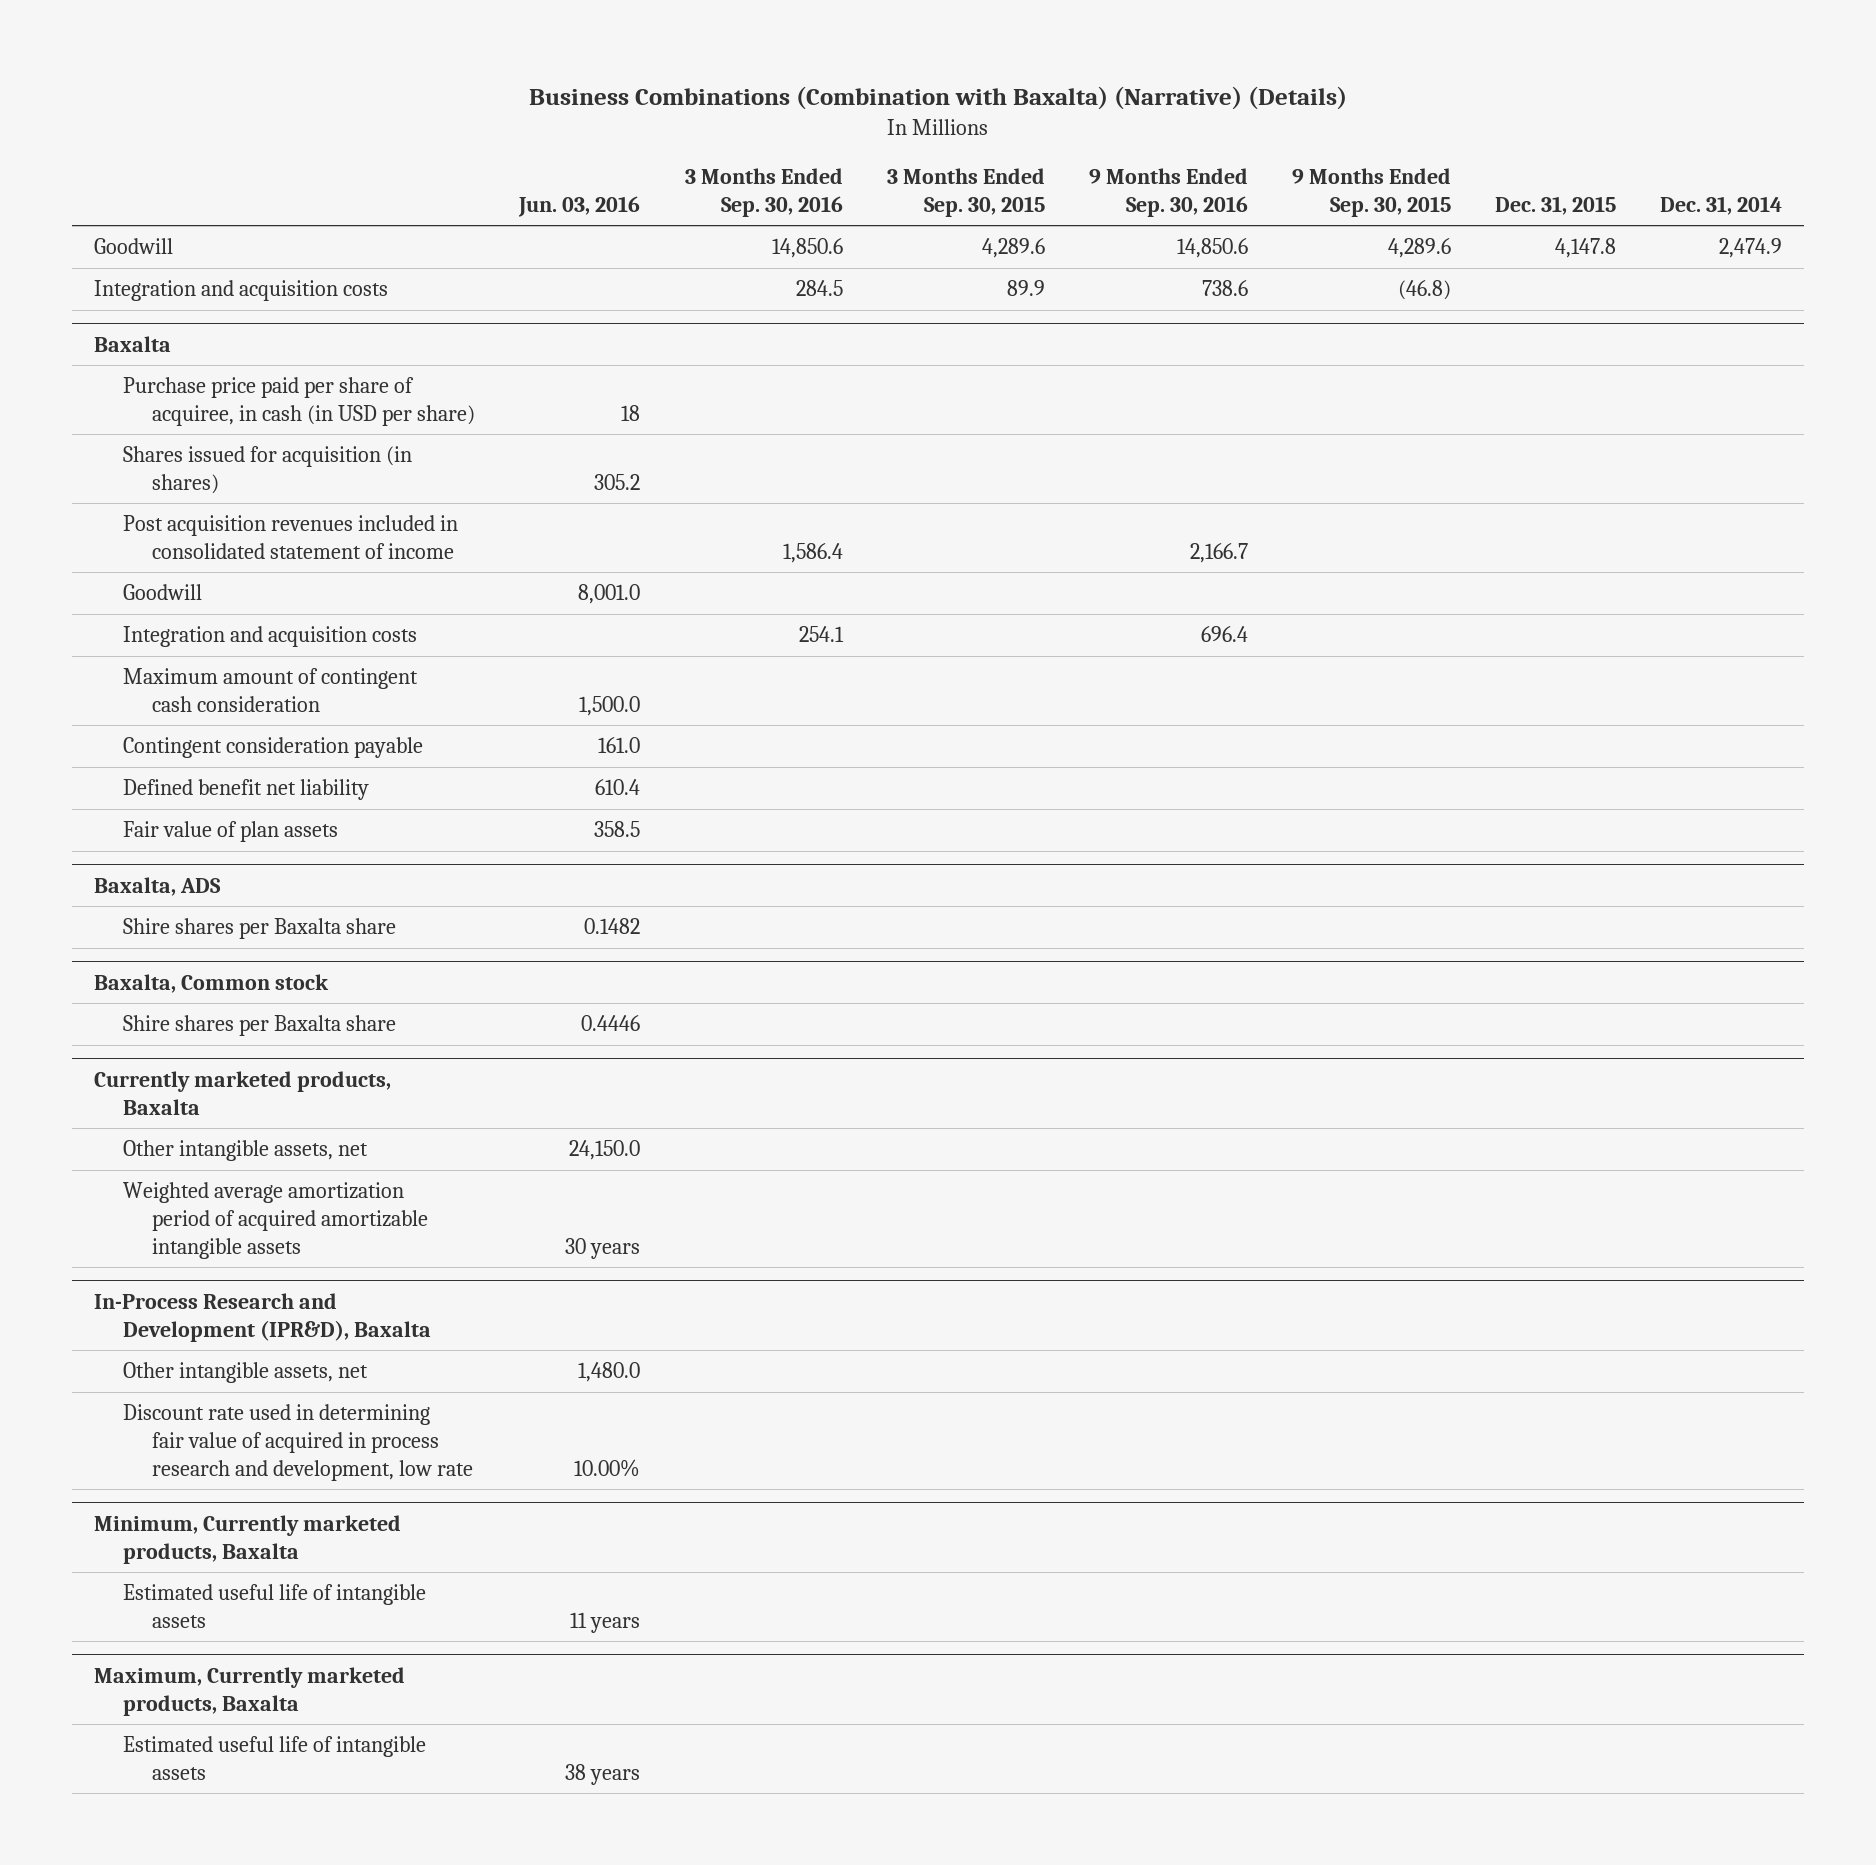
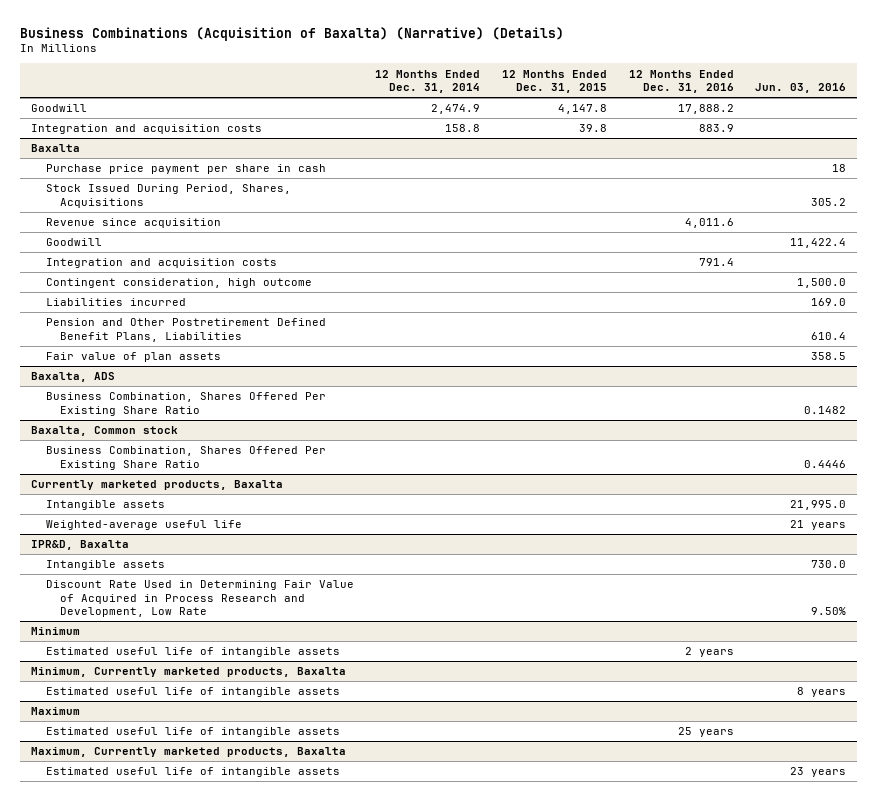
- Business Combinations (Combination with Baxalta) (Narrative) (Details)
+ Business Combinations (Acquisition of Baxalta) (Narrative) (Details)
- | Jun. 03, 2016 | 3 Months Ended Sep. 30, 2016 | 3 Months Ended Sep. 30, 2015 | 9 Months Ended Sep. 30, 2016 | 9 Months Ended Sep. 30, 2015 | Dec. 31, 2015 | Dec. 31, 2014
+ | 12 Months Ended Dec. 31, 2014 | 12 Months Ended Dec. 31, 2015 | 12 Months Ended Dec. 31, 2016 | Jun. 03, 2016
@ Baxalta
- Purchase price paid per share of acquiree, in cash (in USD per share) | 18 | | | | | |
- Shares issued for acquisition (in shares) | 305.2 | | | | | |
- Post acquisition revenues included in consolidated statement of income | | 1,586.4 | | 2,166.7 | | |
- Goodwill | 8,001.0 | | | | | |
+ Purchase price payment per share in cash | | | | 18
+ Stock Issued During Period, Shares, Acquisitions | | | | 305.2
+ Revenue since acquisition | | | 4,011.6 |
+ Goodwill | | | | 11,422.4
- Maximum amount of contingent cash consideration | 1,500.0 | | | | | |
- Contingent consideration payable | 161.0 | | | | | |
- Defined benefit net liability | 610.4 | | | | | |
+ Contingent consideration, high outcome | | | | 1,500.0
+ Liabilities incurred | | | | 169.0
+ Pension and Other Postretirement Defined Benefit Plans, Liabilities | | | | 610.4
@ Baxalta, ADS
- Shire shares per Baxalta share | 0.1482 | | | | | |
+ Business Combination, Shares Offered Per Existing Share Ratio | | | | 0.1482
@ Baxalta, Common stock
- Shire shares per Baxalta share | 0.4446 | | | | | |
+ Business Combination, Shares Offered Per Existing Share Ratio | | | | 0.4446
@ Currently marketed products, Baxalta
- Other intangible assets, net | 24,150.0 | | | | | |
- Weighted average amortization period of acquired amortizable intangible assets | 30 years | | | | | |
- In-Process Research and Development (IPR&D), Baxalta
- Other intangible assets, net | 1,480.0 | | | | | |
- Discount rate used in determining fair value of acquired in process research and development, low rate | 10.00% | | | | | |
@ Currently marketed products, Baxalta
+ Intangible assets | | | | 21,995.0
+ Weighted-average useful life | | | | 21 years
+ IPR&D, Baxalta
+ Intangible assets | | | | 730.0
+ Discount Rate Used in Determining Fair Value of Acquired in Process Research and Development, Low Rate | | | | 9.50%
+ Minimum
+ Estimated useful life of intangible assets | | | 2 years |
@ Minimum, Currently marketed products, Baxalta
- Estimated useful life of intangible assets | 11 years | | | | | |
+ Estimated useful life of intangible assets | | | | 8 years
+ Maximum
+ Estimated useful life of intangible assets | | | 25 years |
@ Maximum, Currently marketed products, Baxalta
- Estimated useful life of intangible assets | 38 years | | | | | |
+ Estimated useful life of intangible assets | | | | 23 years

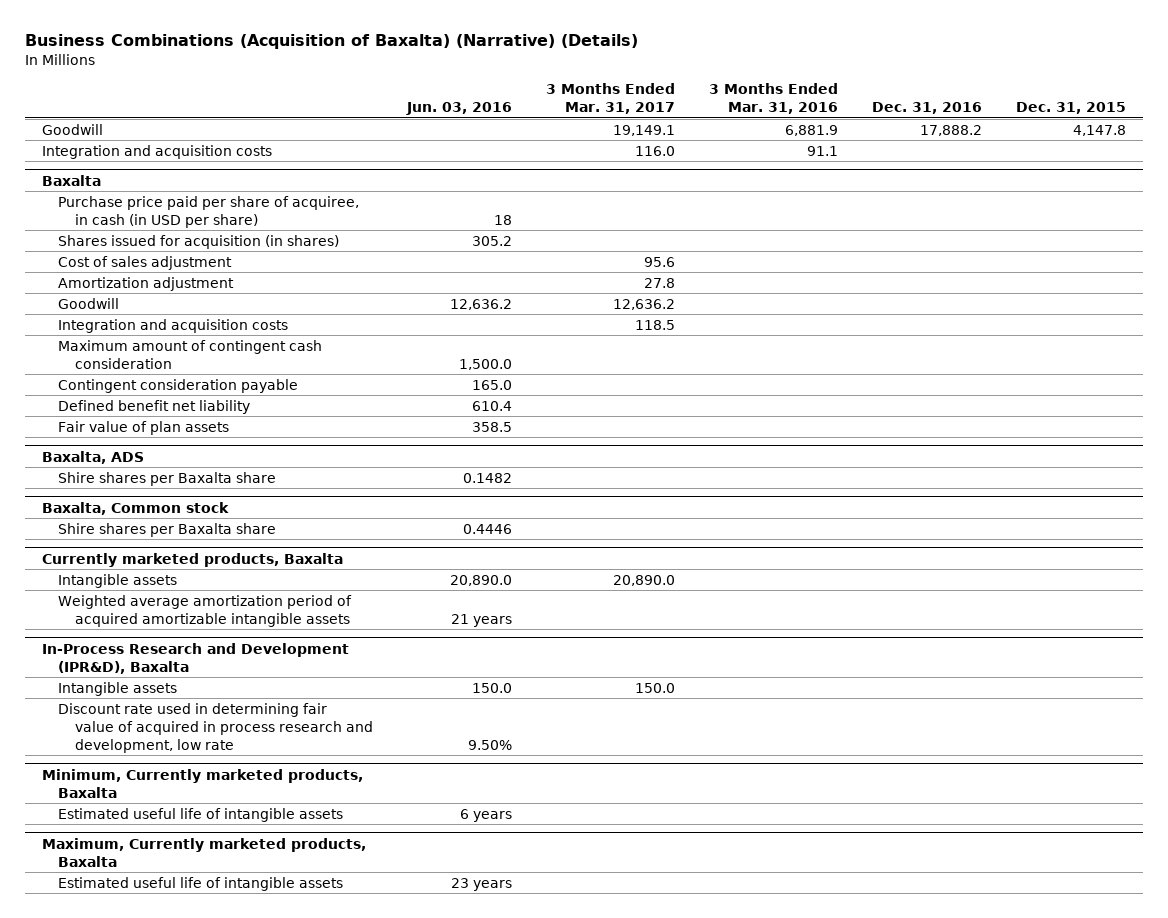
- | 12 Months Ended Dec. 31, 2014 | 12 Months Ended Dec. 31, 2015 | 12 Months Ended Dec. 31, 2016 | Jun. 03, 2016
+ | Jun. 03, 2016 | 3 Months Ended Mar. 31, 2017 | 3 Months Ended Mar. 31, 2016 | Dec. 31, 2016 | Dec. 31, 2015
@ Baxalta
- Purchase price payment per share in cash | | | | 18
- Stock Issued During Period, Shares, Acquisitions | | | | 305.2
- Revenue since acquisition | | | 4,011.6 |
- Goodwill | | | | 11,422.4
+ Purchase price paid per share of acquiree, in cash (in USD per share) | 18 | | | |
+ Shares issued for acquisition (in shares) | 305.2 | | | |
+ Cost of sales adjustment | | 95.6 | | |
+ Amortization adjustment | | 27.8 | | |
+ Goodwill | 12,636.2 | 12,636.2 | | |
- Contingent consideration, high outcome | | | | 1,500.0
- Liabilities incurred | | | | 169.0
- Pension and Other Postretirement Defined Benefit Plans, Liabilities | | | | 610.4
+ Maximum amount of contingent cash consideration | 1,500.0 | | | |
+ Contingent consideration payable | 165.0 | | | |
+ Defined benefit net liability | 610.4 | | | |
@ Baxalta, ADS
- Business Combination, Shares Offered Per Existing Share Ratio | | | | 0.1482
+ Shire shares per Baxalta share | 0.1482 | | | |
@ Baxalta, Common stock
- Business Combination, Shares Offered Per Existing Share Ratio | | | | 0.4446
+ Shire shares per Baxalta share | 0.4446 | | | |
@ Currently marketed products, Baxalta
- Intangible assets | | | | 21,995.0
- Weighted-average useful life | | | | 21 years
- IPR&D, Baxalta
- Intangible assets | | | | 730.0
- Discount Rate Used in Determining Fair Value of Acquired in Process Research and Development, Low Rate | | | | 9.50%
- Minimum
- Estimated useful life of intangible assets | | | 2 years |
@ Currently marketed products, Baxalta
+ Intangible assets | 20,890.0 | 20,890.0 | | |
+ Weighted average amortization period of acquired amortizable intangible assets | 21 years | | | |
+ In-Process Research and Development (IPR&D), Baxalta
+ Intangible assets | 150.0 | 150.0 | | |
+ Discount rate used in determining fair value of acquired in process research and development, low rate | 9.50% | | | |
@ Minimum, Currently marketed products, Baxalta
- Estimated useful life of intangible assets | | | | 8 years
- Maximum
- Estimated useful life of intangible assets | | | 25 years |
@ Minimum, Currently marketed products, Baxalta
+ Estimated useful life of intangible assets | 6 years | | | |

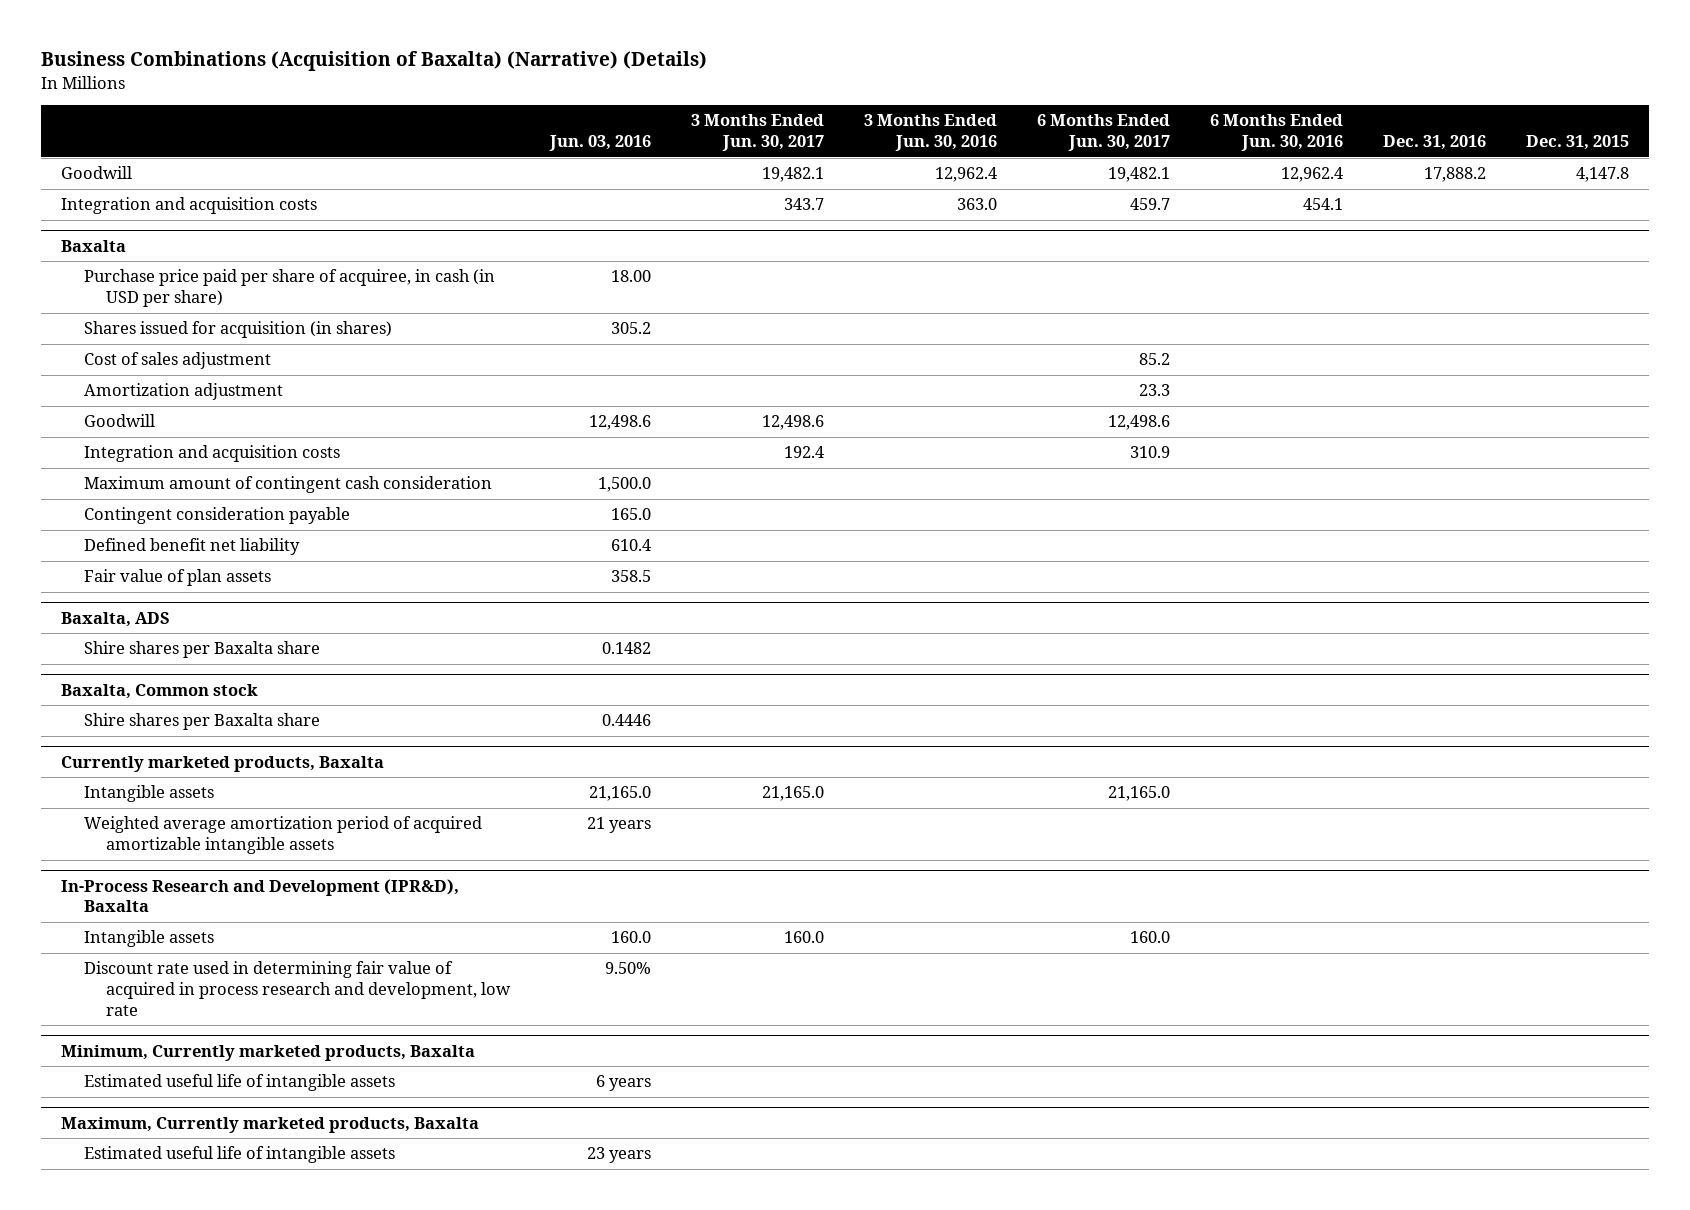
- | Jun. 03, 2016 | 3 Months Ended Mar. 31, 2017 | 3 Months Ended Mar. 31, 2016 | Dec. 31, 2016 | Dec. 31, 2015
+ | Jun. 03, 2016 | 3 Months Ended Jun. 30, 2017 | 3 Months Ended Jun. 30, 2016 | 6 Months Ended Jun. 30, 2017 | 6 Months Ended Jun. 30, 2016 | Dec. 31, 2016 | Dec. 31, 2015
@ Baxalta
- Purchase price paid per share of acquiree, in cash (in USD per share) | 18 | | | |
+ Purchase price paid per share of acquiree, in cash (in USD per share) | 18.00 | | | | | |
- Goodwill | 12,636.2 | 12,636.2 | | |
+ Goodwill | 12,498.6 | 12,498.6 | | 12,498.6 | | |
@ Currently marketed products, Baxalta
- Intangible assets | 20,890.0 | 20,890.0 | | |
+ Intangible assets | 21,165.0 | 21,165.0 | | 21,165.0 | | |
@ In-Process Research and Development (IPR&D), Baxalta
- Intangible assets | 150.0 | 150.0 | | |
+ Intangible assets | 160.0 | 160.0 | | 160.0 | | |

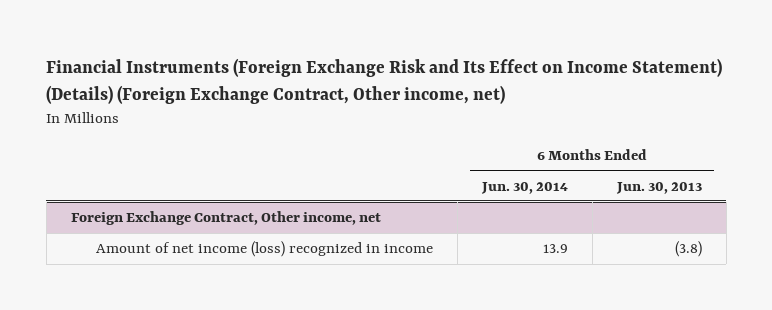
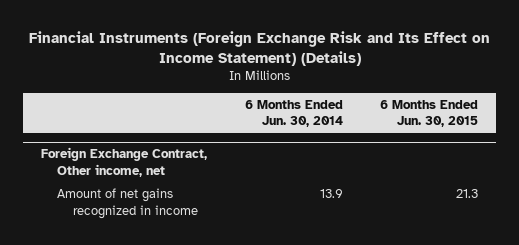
- Financial Instruments (Foreign Exchange Risk and Its Effect on Income Statement) (Details) (Foreign Exchange Contract, Other income, net)
+ Financial Instruments (Foreign Exchange Risk and Its Effect on Income Statement) (Details)
- | 6 Months Ended Jun. 30, 2014 | 6 Months Ended Jun. 30, 2013
+ | 6 Months Ended Jun. 30, 2014 | 6 Months Ended Jun. 30, 2015
@ Foreign Exchange Contract, Other income, net
- Amount of net income (loss) recognized in income | 13.9 | (3.8)
+ Amount of net gains recognized in income | 13.9 | 21.3

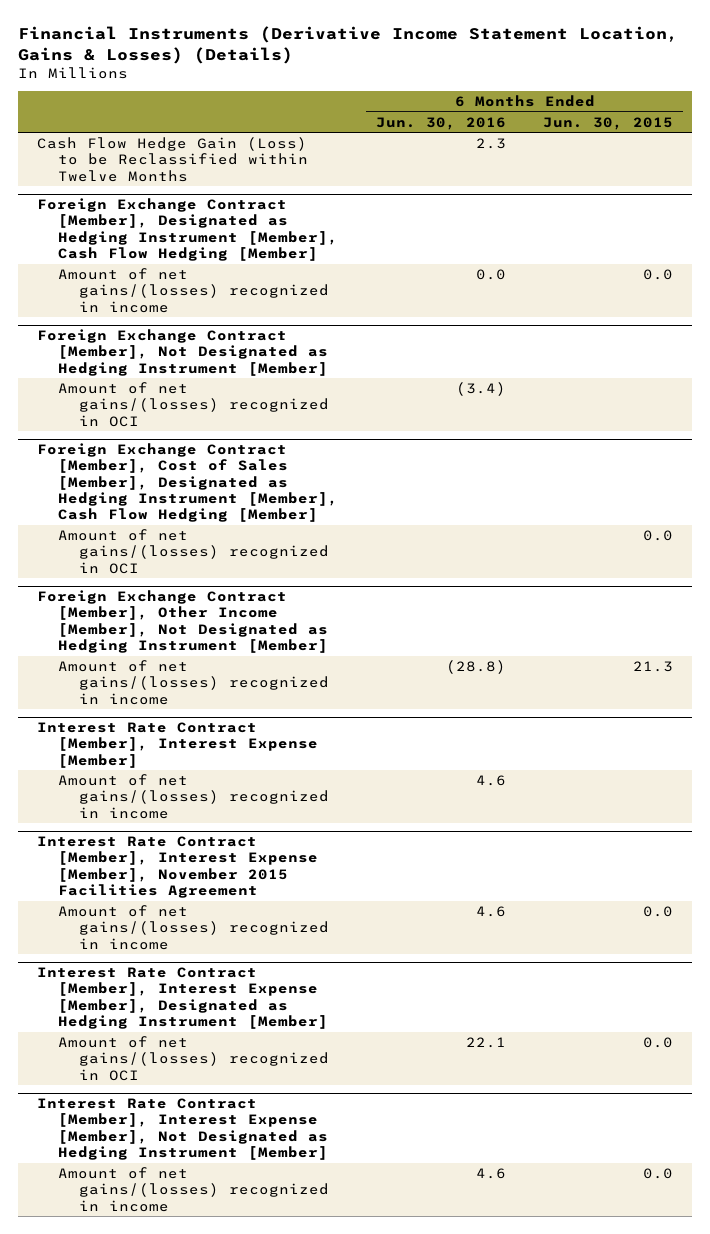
- Financial Instruments (Foreign Exchange Risk and Its Effect on Income Statement) (Details)
+ Financial Instruments (Derivative Income Statement Location, Gains & Losses) (Details)
- | 6 Months Ended Jun. 30, 2014 | 6 Months Ended Jun. 30, 2015
+ | 6 Months Ended Jun. 30, 2016 | 6 Months Ended Jun. 30, 2015
- Foreign Exchange Contract, Other income, net
- Amount of net gains recognized in income | 13.9 | 21.3
+ Cash Flow Hedge Gain (Loss) to be Reclassified within Twelve Months | 2.3 |
+ Foreign Exchange Contract [Member], Designated as Hedging Instrument [Member], Cash Flow Hedging [Member]
+ Amount of net gains/(losses) recognized in income | 0.0 | 0.0
+ Foreign Exchange Contract [Member], Not Designated as Hedging Instrument [Member]
+ Amount of net gains/(losses) recognized in OCI | (3.4) |
+ Foreign Exchange Contract [Member], Cost of Sales [Member], Designated as Hedging Instrument [Member], Cash Flow Hedging [Member]
+ Amount of net gains/(losses) recognized in OCI | | 0.0
+ Foreign Exchange Contract [Member], Other Income [Member], Not Designated as Hedging Instrument [Member]
+ Amount of net gains/(losses) recognized in income | (28.8) | 21.3
+ Interest Rate Contract [Member], Interest Expense [Member]
+ Amount of net gains/(losses) recognized in income | 4.6 |
+ Interest Rate Contract [Member], Interest Expense [Member], November 2015 Facilities Agreement
+ Amount of net gains/(losses) recognized in income | 4.6 | 0.0
+ Interest Rate Contract [Member], Interest Expense [Member], Designated as Hedging Instrument [Member]
+ Amount of net gains/(losses) recognized in OCI | 22.1 | 0.0
+ Interest Rate Contract [Member], Interest Expense [Member], Not Designated as Hedging Instrument [Member]
+ Amount of net gains/(losses) recognized in income | 4.6 | 0.0

